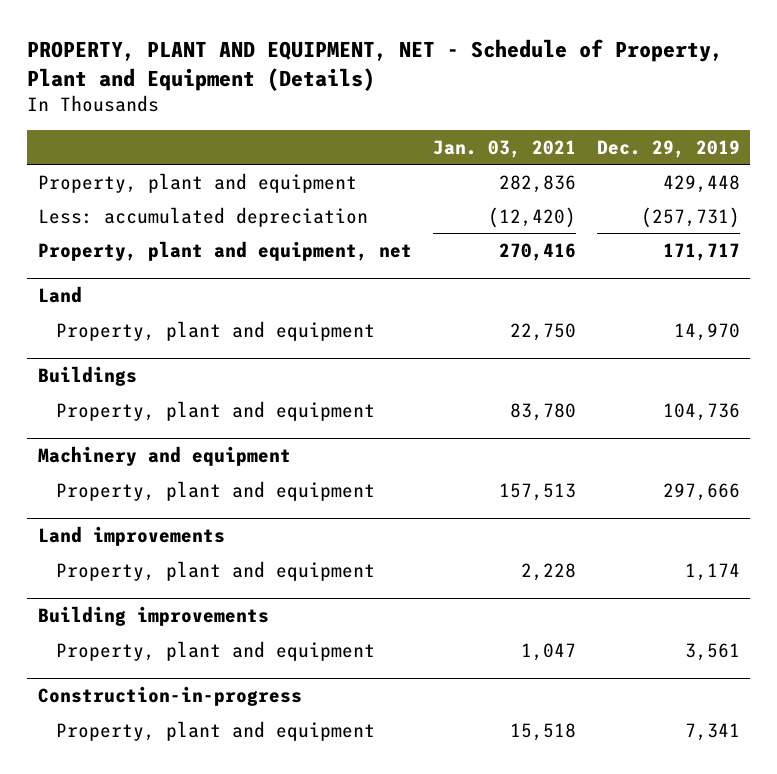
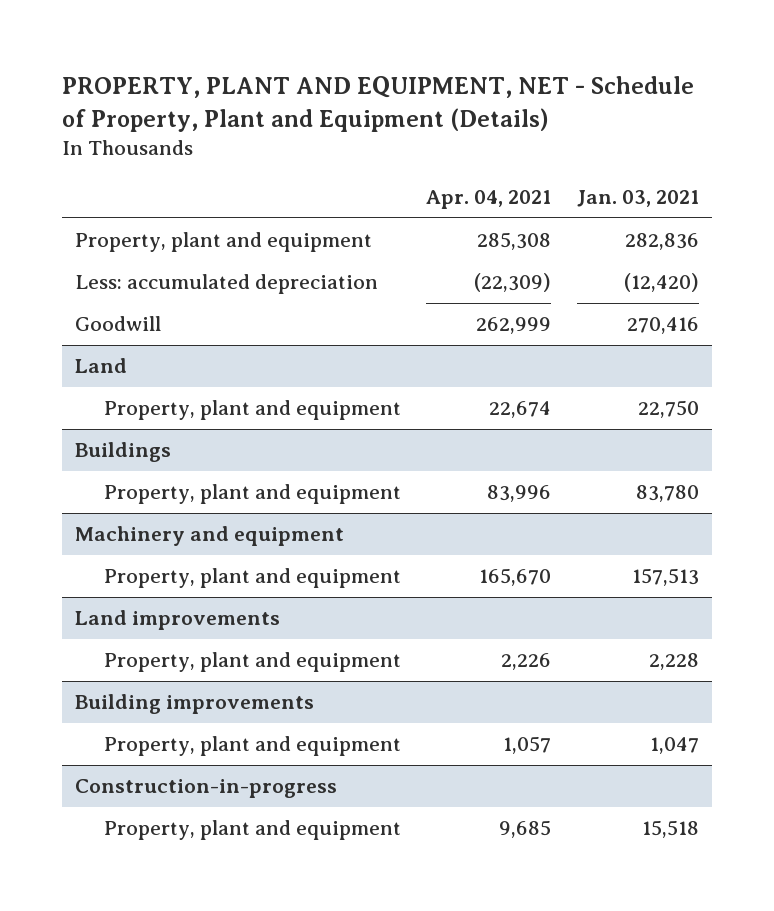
- | Jan. 03, 2021 | Dec. 29, 2019
+ | Apr. 04, 2021 | Jan. 03, 2021
- Property, plant and equipment, net | 270,416 | 171,717
+ Goodwill | 262,999 | 270,416

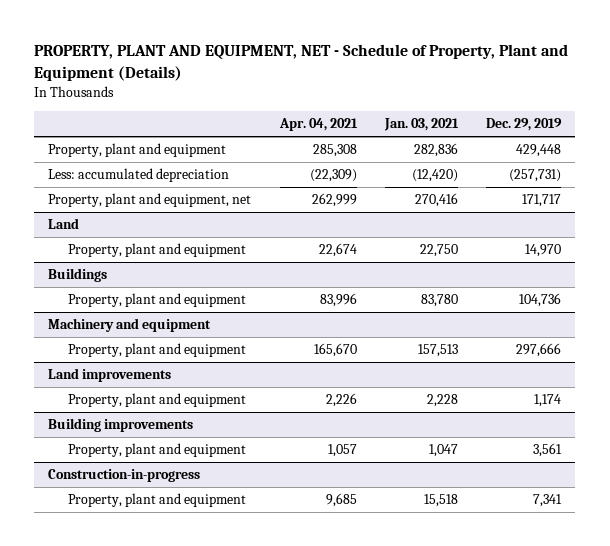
- | Apr. 04, 2021 | Jan. 03, 2021
+ | Apr. 04, 2021 | Jan. 03, 2021 | Dec. 29, 2019
- Goodwill | 262,999 | 270,416
+ Property, plant and equipment, net | 262,999 | 270,416 | 171,717

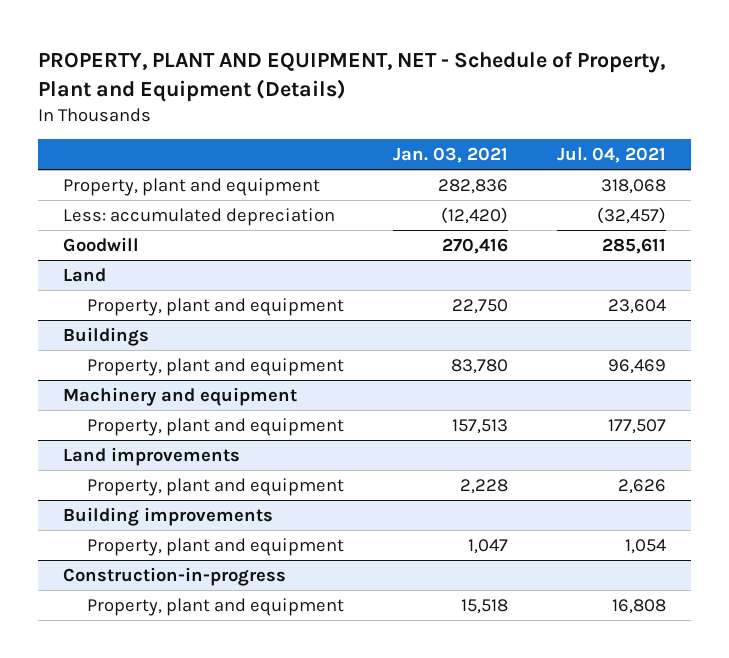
- | Apr. 04, 2021 | Jan. 03, 2021 | Dec. 29, 2019
+ | Jan. 03, 2021 | Jul. 04, 2021
- Property, plant and equipment, net | 262,999 | 270,416 | 171,717
+ Goodwill | 270,416 | 285,611

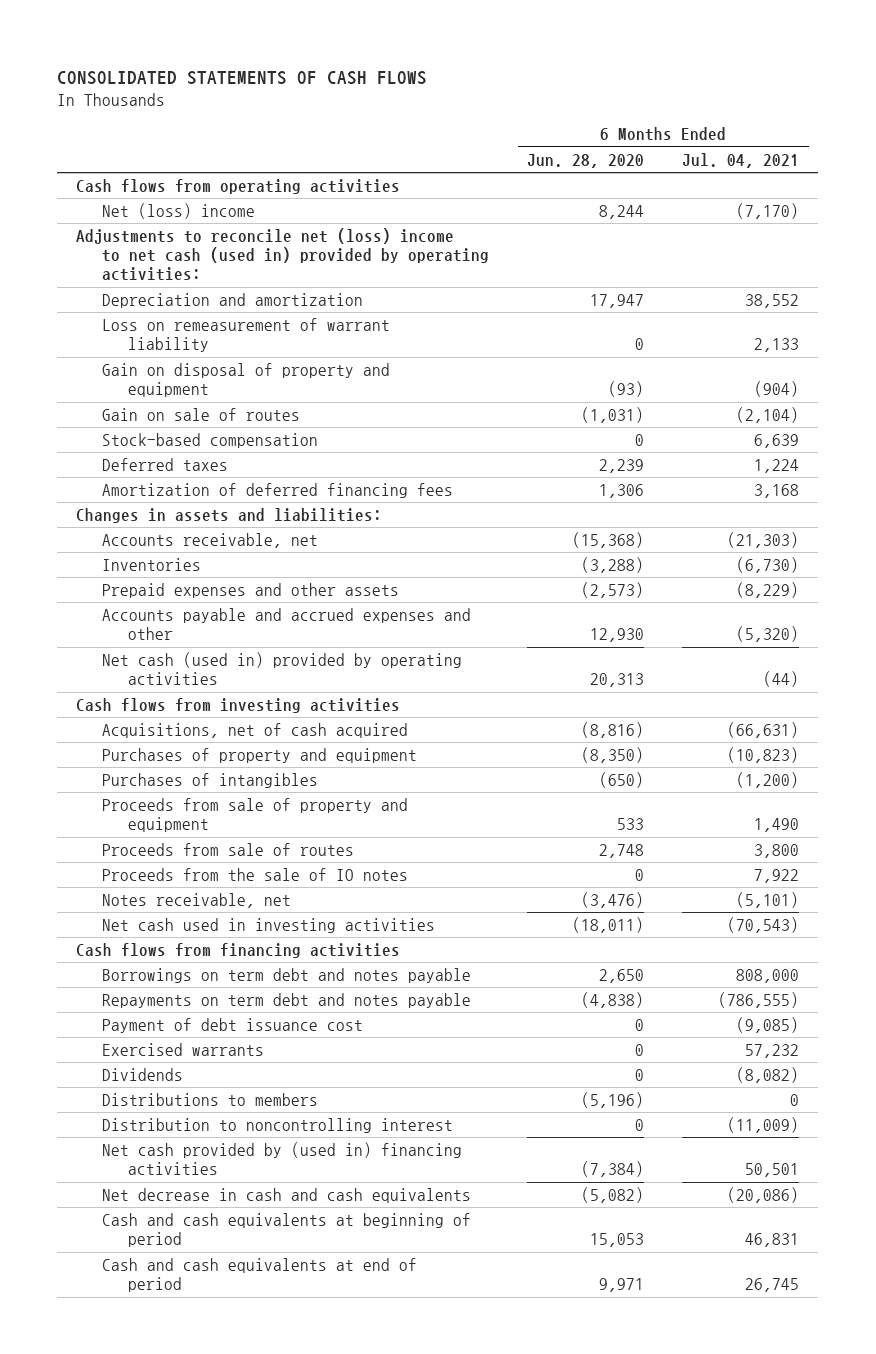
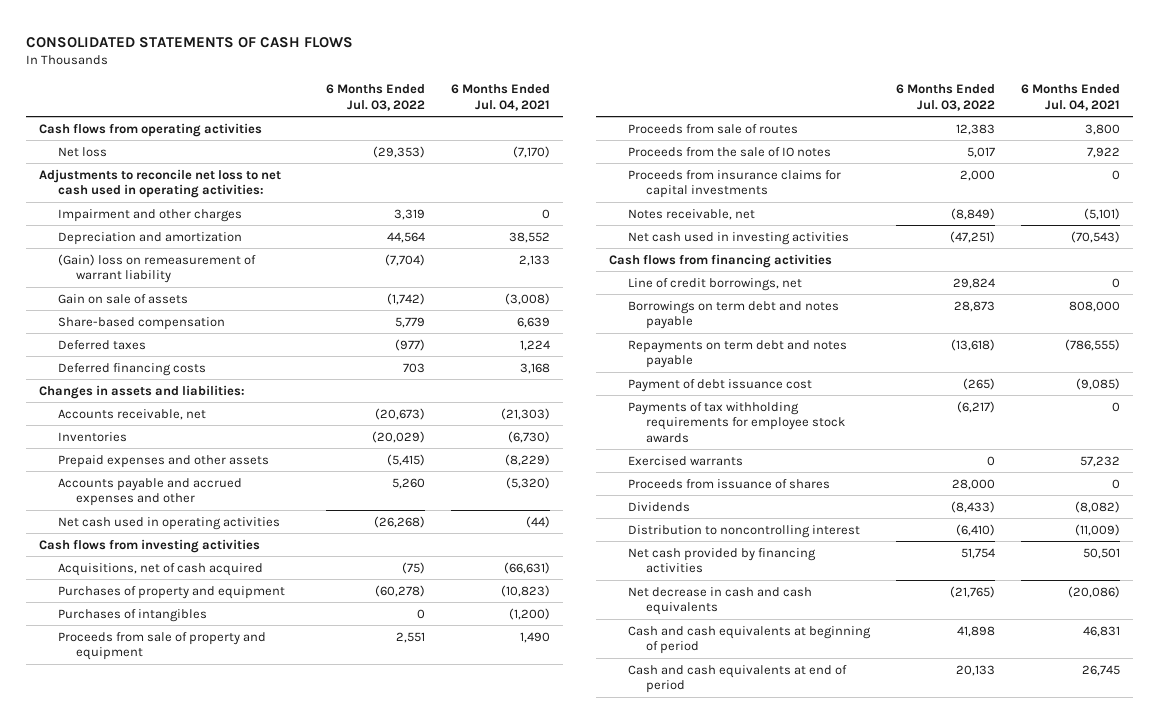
- | 6 Months Ended Jun. 28, 2020 | 6 Months Ended Jul. 04, 2021
+ | 6 Months Ended Jul. 03, 2022 | 6 Months Ended Jul. 04, 2021
- Net (loss) income | 8,244 | (7,170)
- Adjustments to reconcile net (loss) income to net cash (used in) provided by operating activities:
+ Net loss | (29,353) | (7,170)
+ Adjustments to reconcile net loss to net cash used in operating activities:
+ Impairment and other charges | 3,319 | 0
- Loss on remeasurement of warrant liability | 0 | 2,133
- Gain on disposal of property and equipment | (93) | (904)
- Gain on sale of routes | (1,031) | (2,104)
- Stock-based compensation | 0 | 6,639
+ (Gain) loss on remeasurement of warrant liability | (7,704) | 2,133
+ Gain on sale of assets | (1,742) | (3,008)
+ Share-based compensation | 5,779 | 6,639
- Amortization of deferred financing fees | 1,306 | 3,168
+ Deferred financing costs | 703 | 3,168
- Net cash (used in) provided by operating activities | 20,313 | (44)
+ Net cash used in operating activities | (26,268) | (44)
+ Proceeds from insurance claims for capital investments | 2,000 | 0
+ Line of credit borrowings, net | 29,824 | 0
+ Payments of tax withholding requirements for employee stock awards | (6,217) | 0
+ Proceeds from issuance of shares | 28,000 | 0
- Distributions to members | (5,196) | 0
- Net cash provided by (used in) financing activities | (7,384) | 50,501
+ Net cash provided by financing activities | 51,754 | 50,501

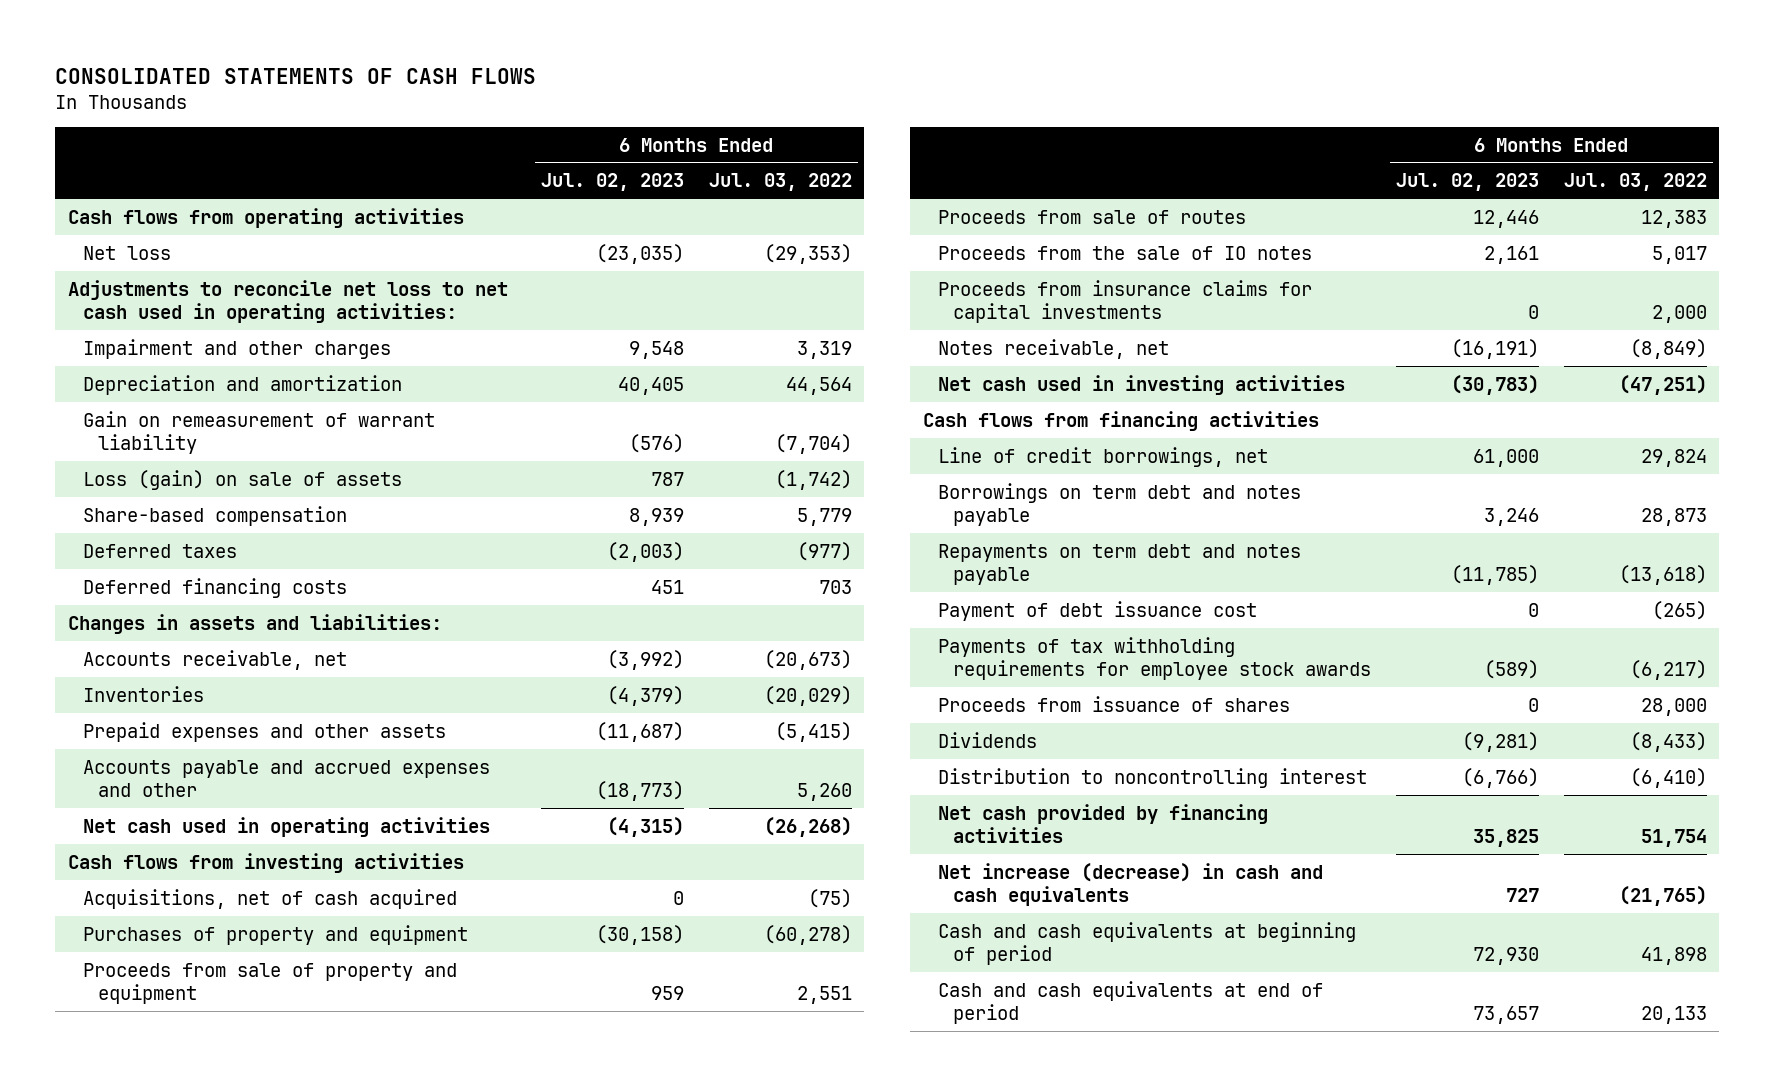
- | 6 Months Ended Jul. 03, 2022 | 6 Months Ended Jul. 04, 2021
+ | 6 Months Ended Jul. 02, 2023 | 6 Months Ended Jul. 03, 2022
- (Gain) loss on remeasurement of warrant liability | (7,704) | 2,133
- Gain on sale of assets | (1,742) | (3,008)
+ Gain on remeasurement of warrant liability | (576) | (7,704)
+ Loss (gain) on sale of assets | 787 | (1,742)
- Purchases of intangibles | 0 | (1,200)
- Exercised warrants | 0 | 57,232
- Net decrease in cash and cash equivalents | (21,765) | (20,086)
+ Net increase (decrease) in cash and cash equivalents | 727 | (21,765)

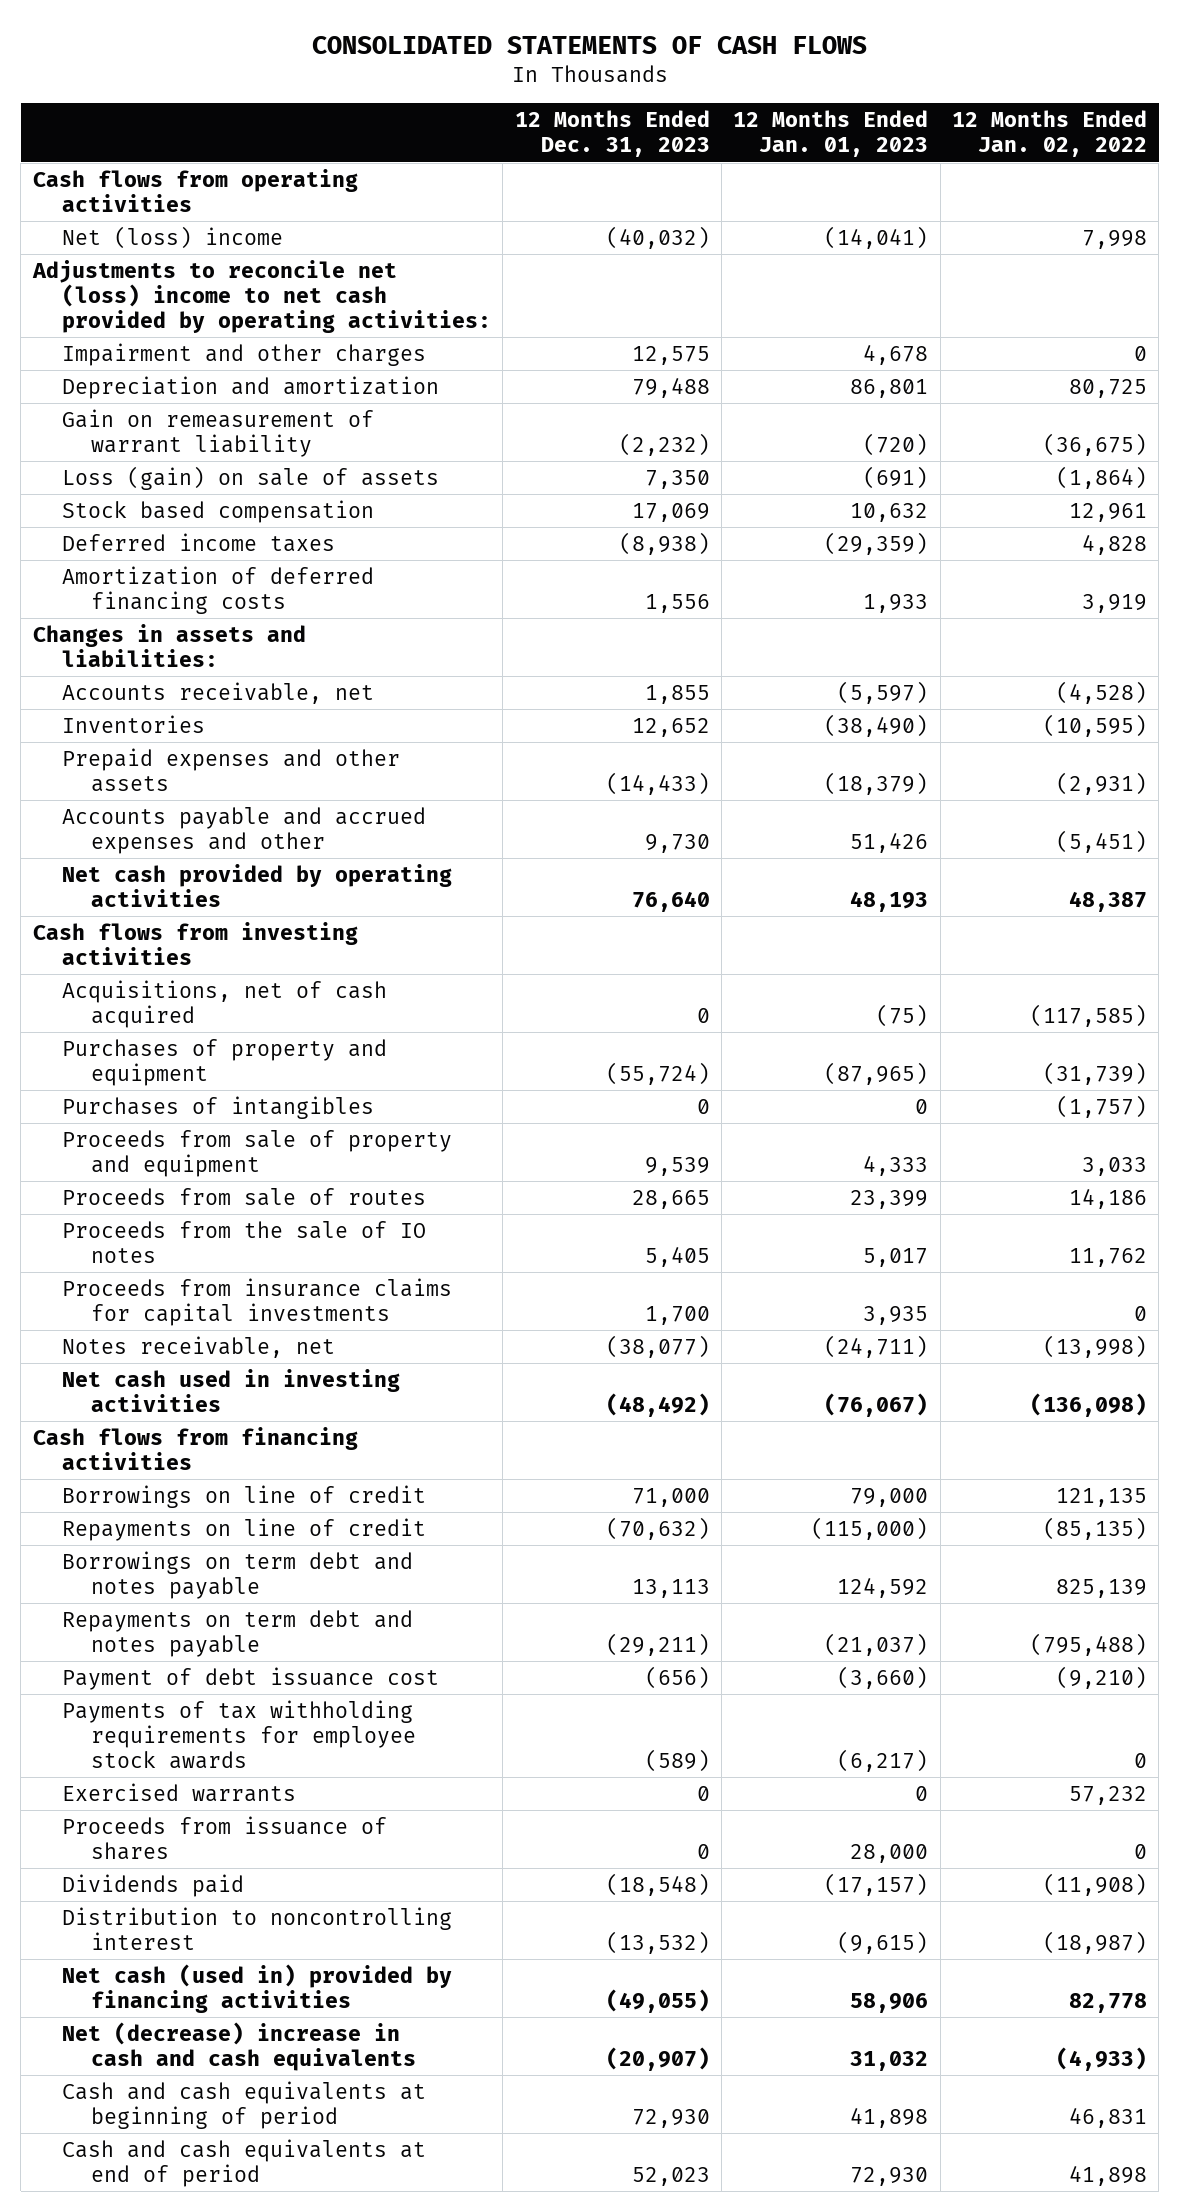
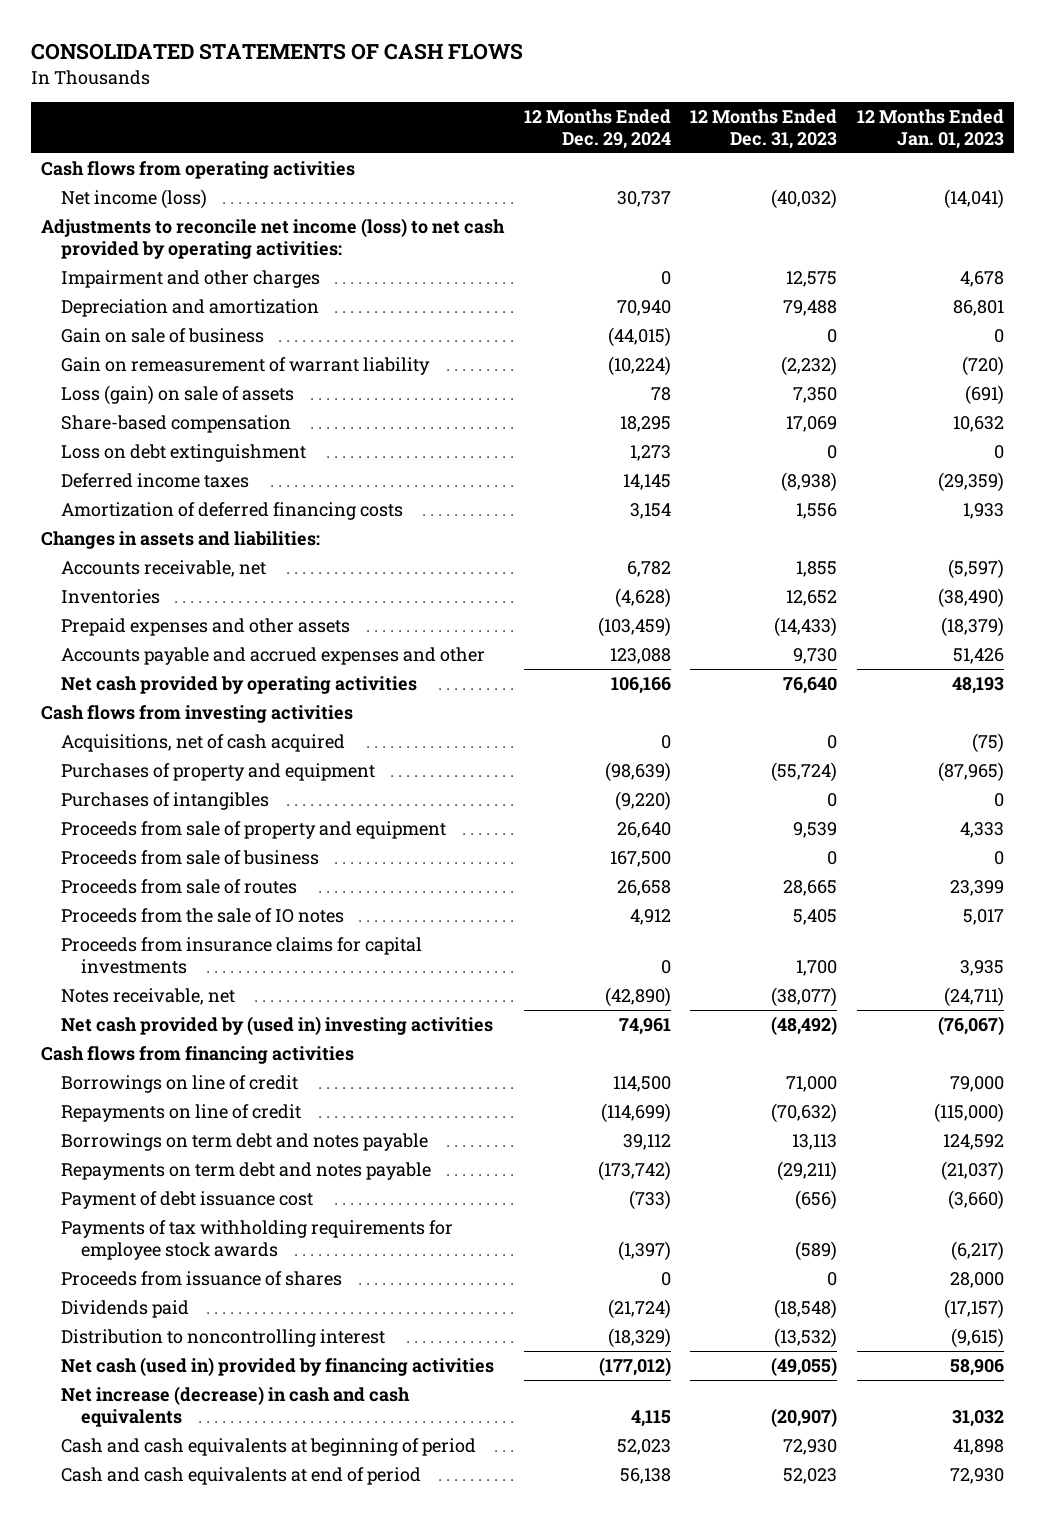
- | 12 Months Ended Dec. 31, 2023 | 12 Months Ended Jan. 01, 2023 | 12 Months Ended Jan. 02, 2022
+ | 12 Months Ended Dec. 29, 2024 | 12 Months Ended Dec. 31, 2023 | 12 Months Ended Jan. 01, 2023
- Net (loss) income | (40,032) | (14,041) | 7,998
- Adjustments to reconcile net (loss) income to net cash provided by operating activities:
+ Net income (loss) | 30,737 | (40,032) | (14,041)
+ Adjustments to reconcile net income (loss) to net cash provided by operating activities:
+ Gain on sale of business | (44,015) | 0 | 0
- Stock based compensation | 17,069 | 10,632 | 12,961
+ Share-based compensation | 18,295 | 17,069 | 10,632
+ Loss on debt extinguishment | 1,273 | 0 | 0
+ Proceeds from sale of business | 167,500 | 0 | 0
- Net cash used in investing activities | (48,492) | (76,067) | (136,098)
+ Net cash provided by (used in) investing activities | 74,961 | (48,492) | (76,067)
- Exercised warrants | 0 | 0 | 57,232
- Net (decrease) increase in cash and cash equivalents | (20,907) | 31,032 | (4,933)
+ Net increase (decrease) in cash and cash equivalents | 4,115 | (20,907) | 31,032

